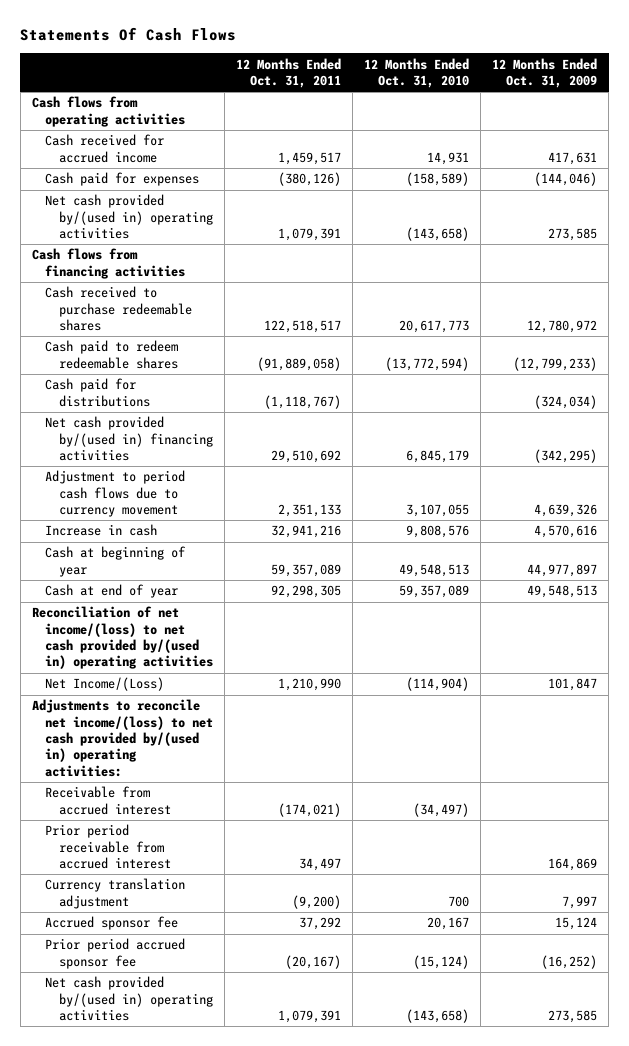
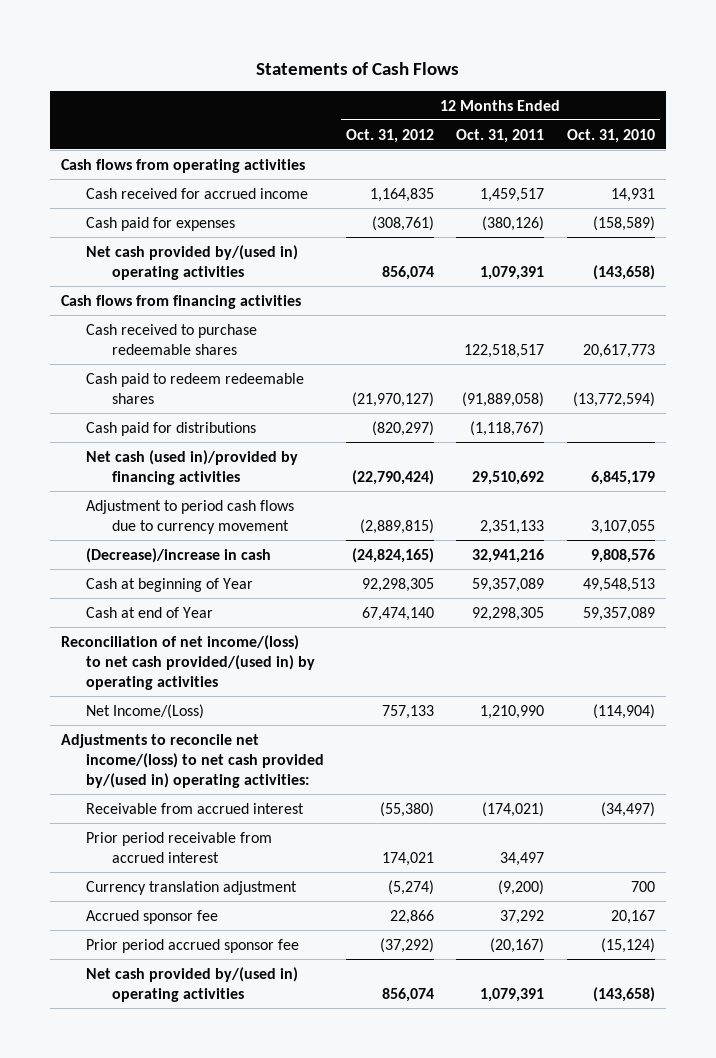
- Statements Of Cash Flows
+ Statements of Cash Flows
- | 12 Months Ended Oct. 31, 2011 | 12 Months Ended Oct. 31, 2010 | 12 Months Ended Oct. 31, 2009
+ | 12 Months Ended Oct. 31, 2012 | 12 Months Ended Oct. 31, 2011 | 12 Months Ended Oct. 31, 2010
- Net cash provided by/(used in) financing activities | 29,510,692 | 6,845,179 | (342,295)
+ Net cash (used in)/provided by financing activities | (22,790,424) | 29,510,692 | 6,845,179
- Increase in cash | 32,941,216 | 9,808,576 | 4,570,616
- Cash at beginning of year | 59,357,089 | 49,548,513 | 44,977,897
- Cash at end of year | 92,298,305 | 59,357,089 | 49,548,513
- Reconciliation of net income/(loss) to net cash provided by/(used in) operating activities
+ (Decrease)/increase in cash | (24,824,165) | 32,941,216 | 9,808,576
+ Cash at beginning of Year | 92,298,305 | 59,357,089 | 49,548,513
+ Cash at end of Year | 67,474,140 | 92,298,305 | 59,357,089
+ Reconciliation of net income/(loss) to net cash provided/(used in) by operating activities

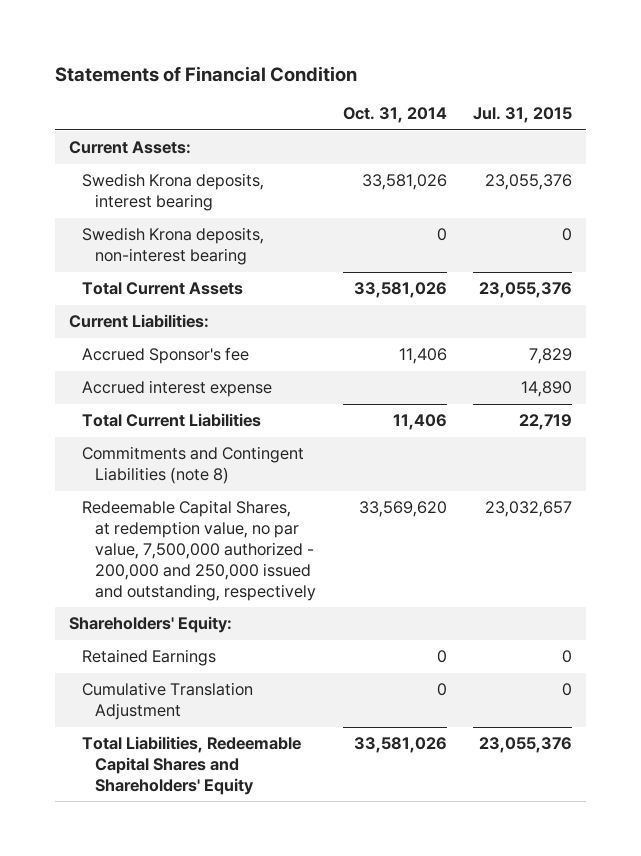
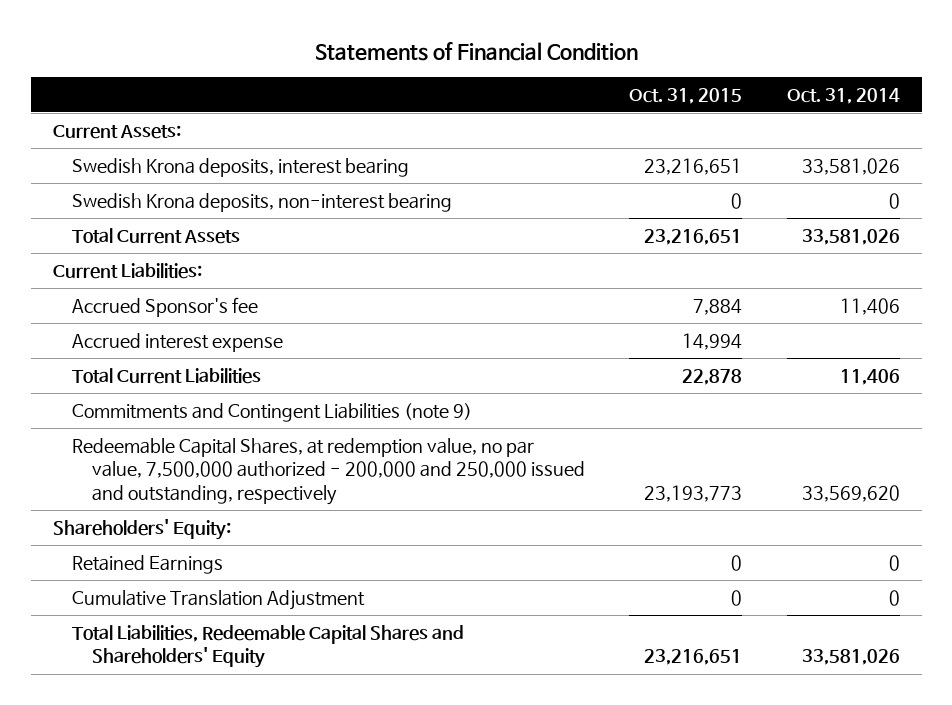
- | Oct. 31, 2014 | Jul. 31, 2015
+ | Oct. 31, 2015 | Oct. 31, 2014
- Commitments and Contingent Liabilities (note 8)
+ Commitments and Contingent Liabilities (note 9)

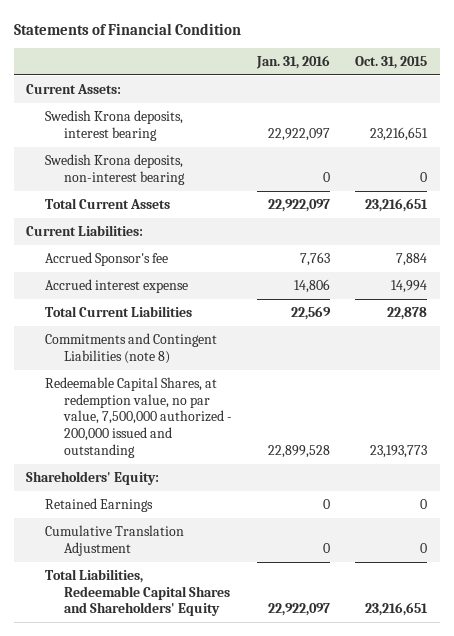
- | Oct. 31, 2015 | Oct. 31, 2014
+ | Jan. 31, 2016 | Oct. 31, 2015
- Commitments and Contingent Liabilities (note 9)
- Redeemable Capital Shares, at redemption value, no par value, 7,500,000 authorized - 200,000 and 250,000 issued and outstanding, respectively | 23,193,773 | 33,569,620
+ Commitments and Contingent Liabilities (note 8)
+ Redeemable Capital Shares, at redemption value, no par value, 7,500,000 authorized - 200,000 issued and outstanding | 22,899,528 | 23,193,773

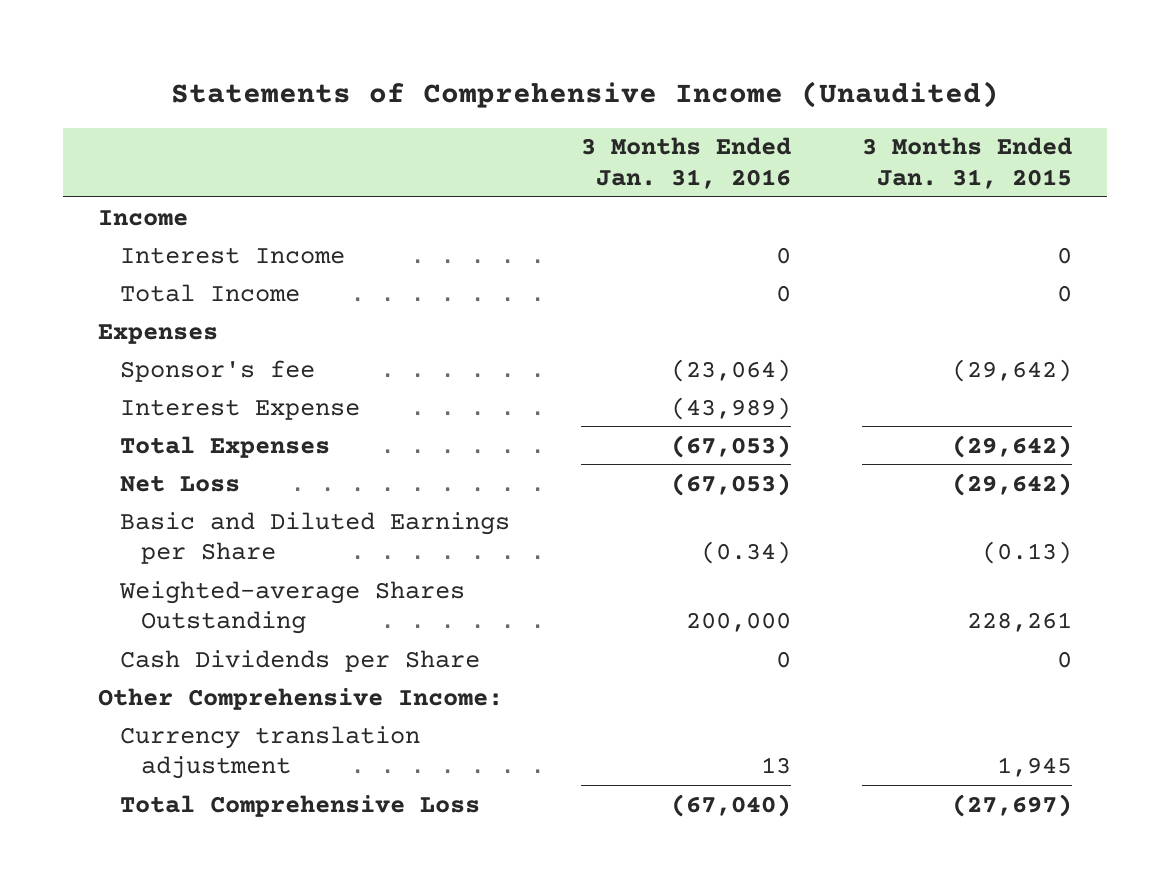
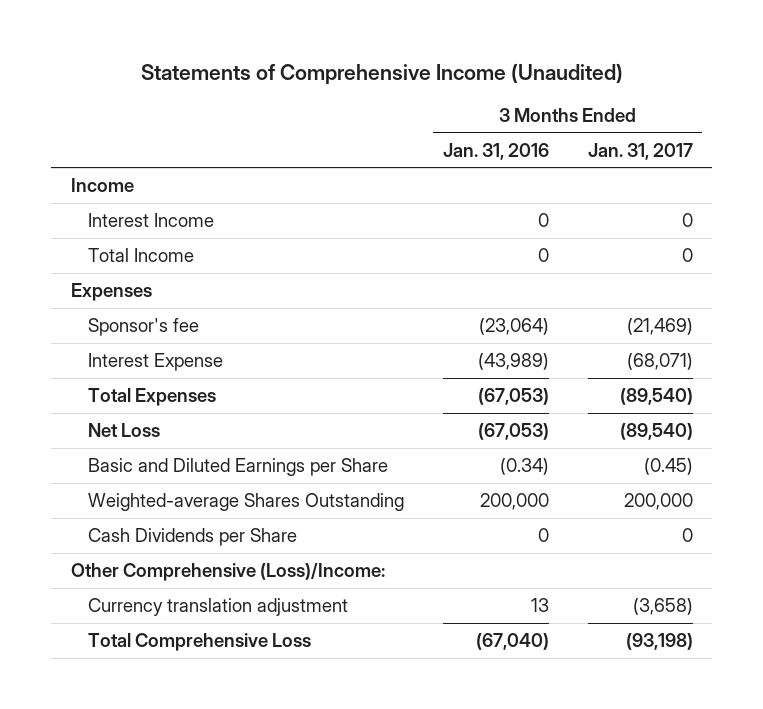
- | 3 Months Ended Jan. 31, 2016 | 3 Months Ended Jan. 31, 2015
+ | 3 Months Ended Jan. 31, 2016 | 3 Months Ended Jan. 31, 2017
- Other Comprehensive Income:
+ Other Comprehensive (Loss)/Income:

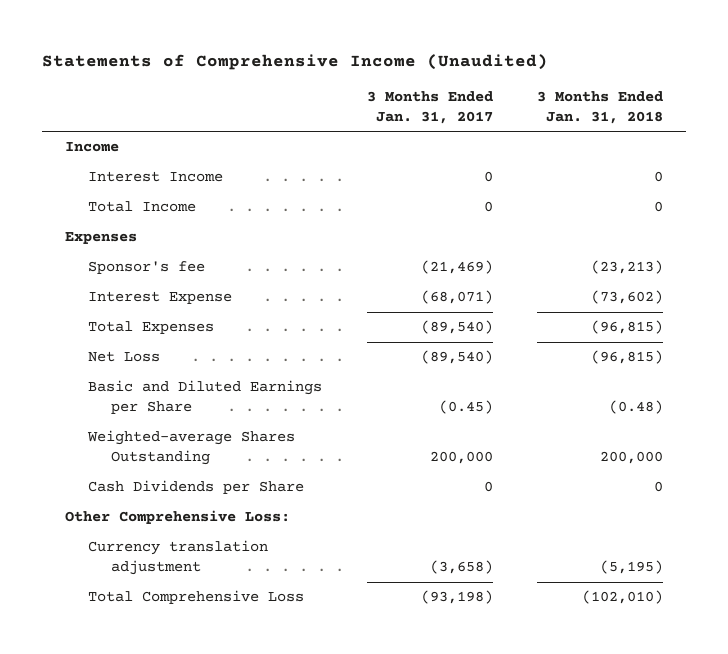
- | 3 Months Ended Jan. 31, 2016 | 3 Months Ended Jan. 31, 2017
+ | 3 Months Ended Jan. 31, 2017 | 3 Months Ended Jan. 31, 2018
- Other Comprehensive (Loss)/Income:
+ Other Comprehensive Loss:

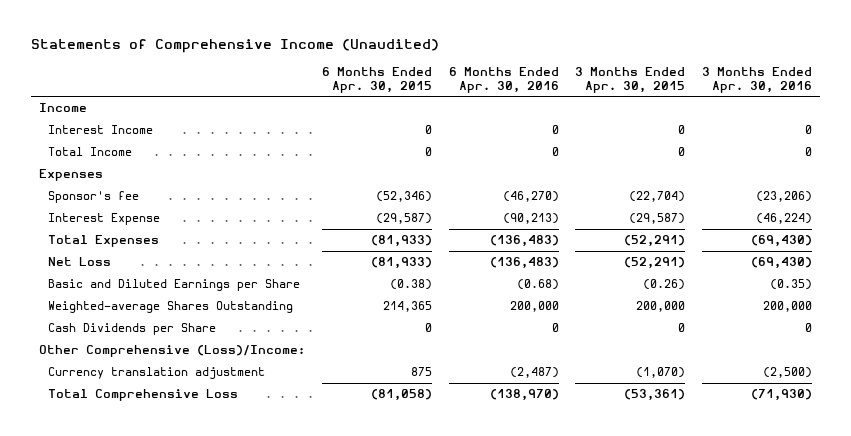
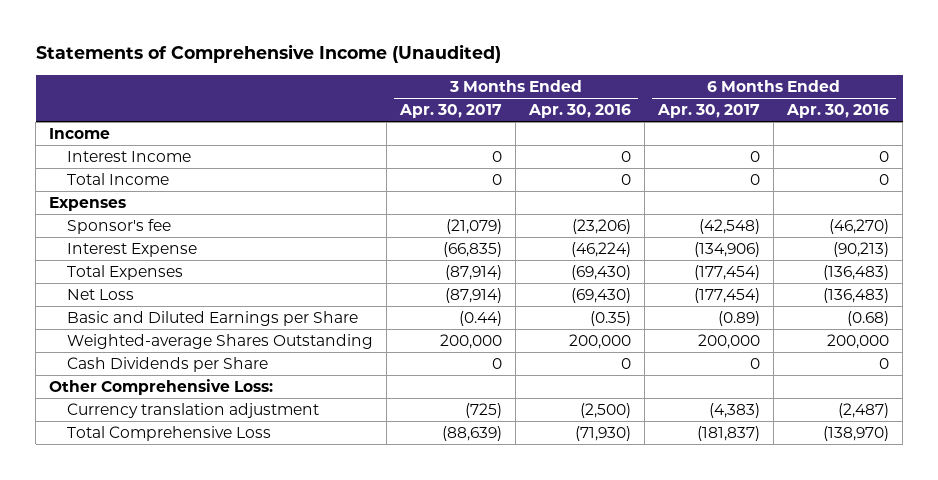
- | 6 Months Ended Apr. 30, 2015 | 6 Months Ended Apr. 30, 2016 | 3 Months Ended Apr. 30, 2015 | 3 Months Ended Apr. 30, 2016
+ | 3 Months Ended Apr. 30, 2017 | 3 Months Ended Apr. 30, 2016 | 6 Months Ended Apr. 30, 2017 | 6 Months Ended Apr. 30, 2016
- Other Comprehensive (Loss)/Income:
+ Other Comprehensive Loss:

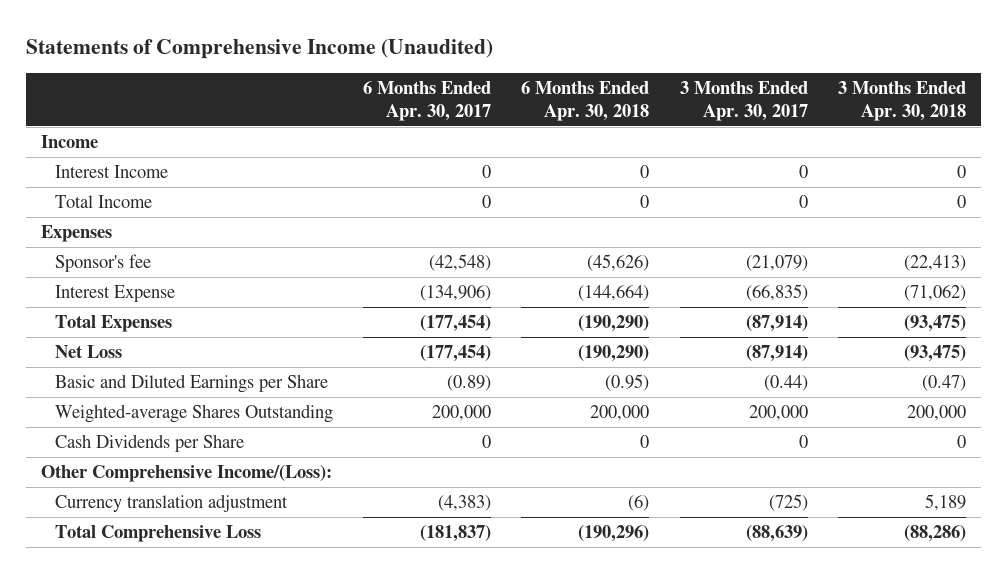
- | 3 Months Ended Apr. 30, 2017 | 3 Months Ended Apr. 30, 2016 | 6 Months Ended Apr. 30, 2017 | 6 Months Ended Apr. 30, 2016
+ | 6 Months Ended Apr. 30, 2017 | 6 Months Ended Apr. 30, 2018 | 3 Months Ended Apr. 30, 2017 | 3 Months Ended Apr. 30, 2018
- Other Comprehensive Loss:
+ Other Comprehensive Income/(Loss):

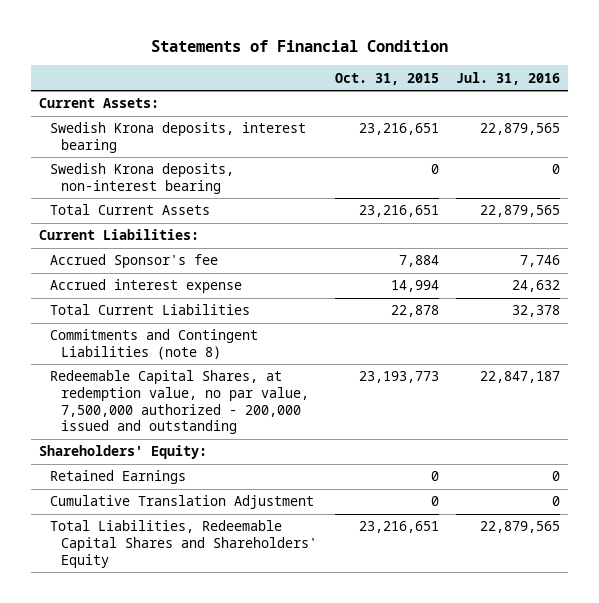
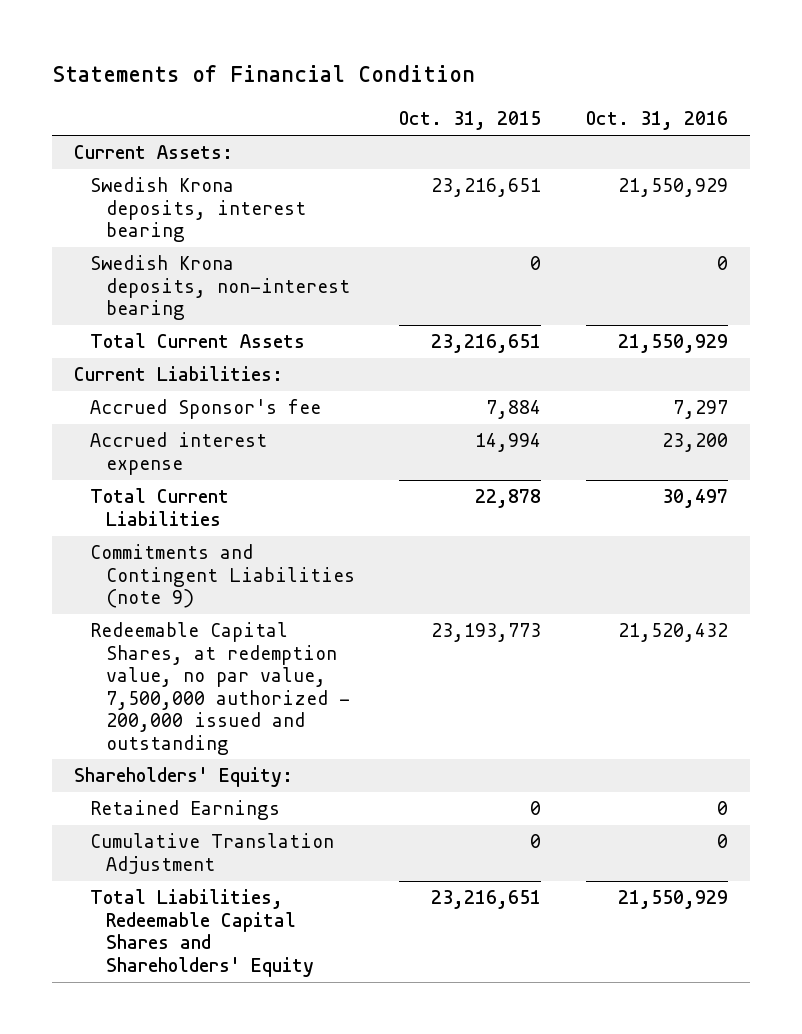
- | Oct. 31, 2015 | Jul. 31, 2016
+ | Oct. 31, 2015 | Oct. 31, 2016
- Commitments and Contingent Liabilities (note 8)
+ Commitments and Contingent Liabilities (note 9)

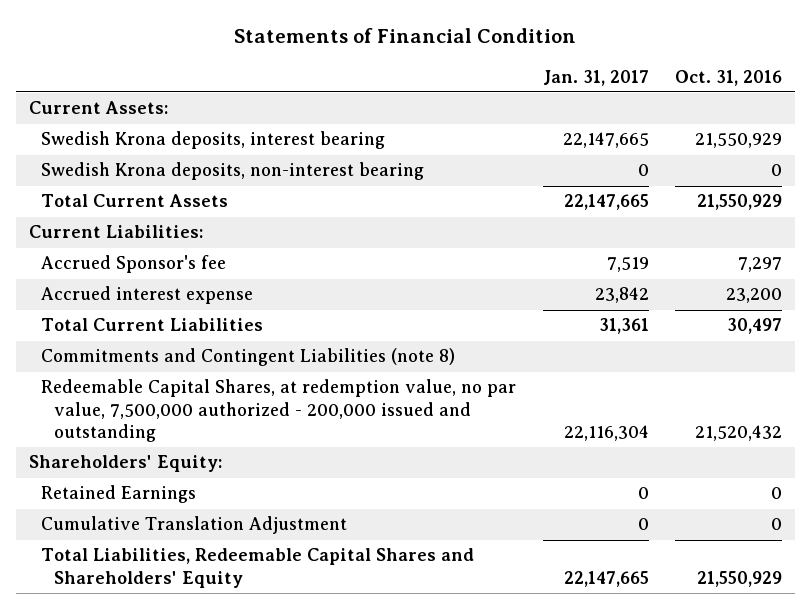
- | Oct. 31, 2015 | Oct. 31, 2016
+ | Jan. 31, 2017 | Oct. 31, 2016
- Commitments and Contingent Liabilities (note 9)
+ Commitments and Contingent Liabilities (note 8)

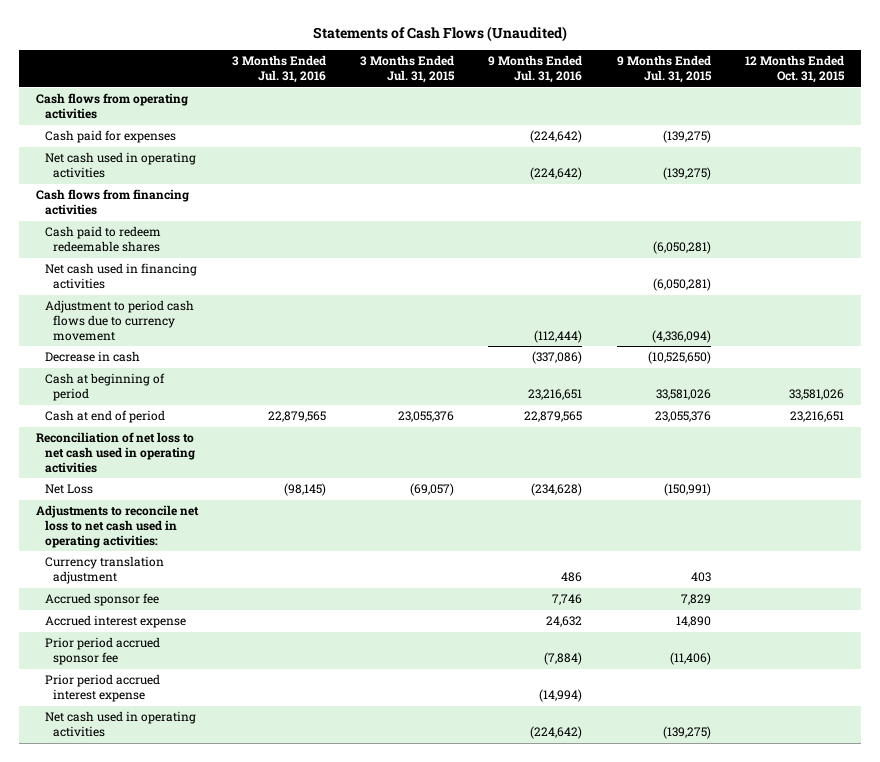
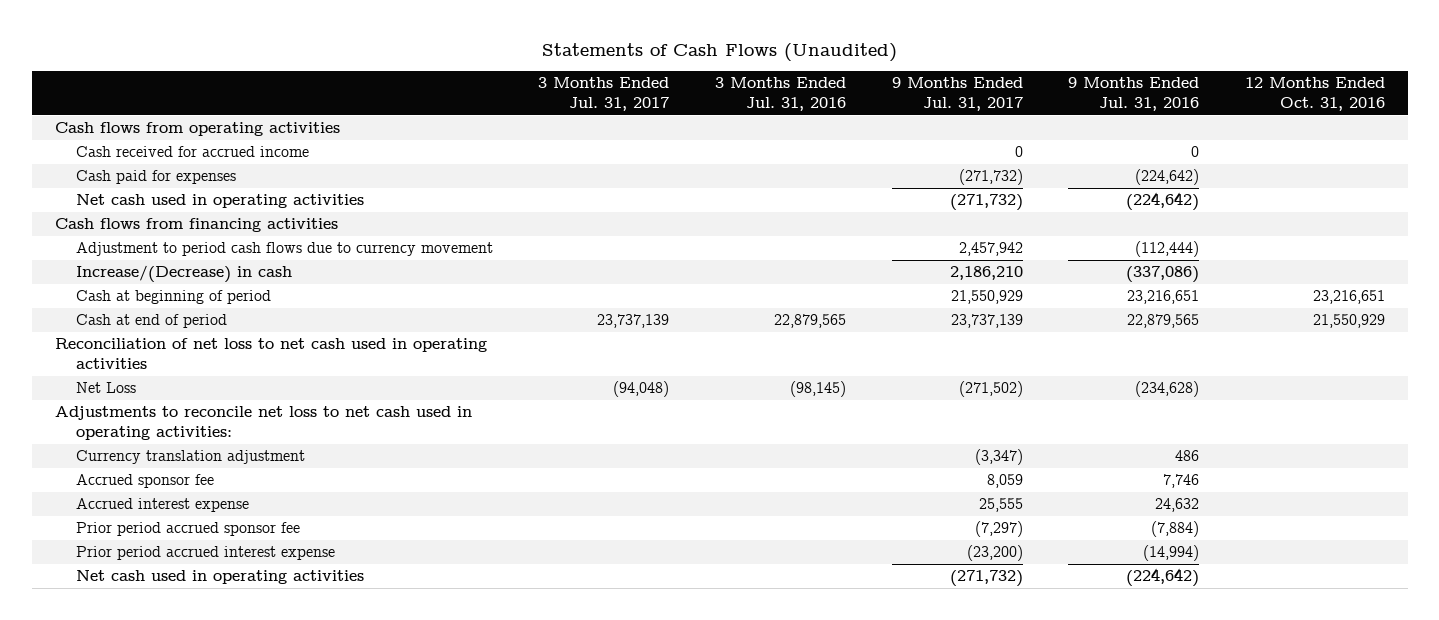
- | 3 Months Ended Jul. 31, 2016 | 3 Months Ended Jul. 31, 2015 | 9 Months Ended Jul. 31, 2016 | 9 Months Ended Jul. 31, 2015 | 12 Months Ended Oct. 31, 2015
+ | 3 Months Ended Jul. 31, 2017 | 3 Months Ended Jul. 31, 2016 | 9 Months Ended Jul. 31, 2017 | 9 Months Ended Jul. 31, 2016 | 12 Months Ended Oct. 31, 2016
+ Cash received for accrued income | | | 0 | 0 |
- Cash paid to redeem redeemable shares | | | | (6,050,281) |
- Net cash used in financing activities | | | | (6,050,281) |
- Decrease in cash | | | (337,086) | (10,525,650) |
+ Increase/(Decrease) in cash | | | 2,186,210 | (337,086) |

